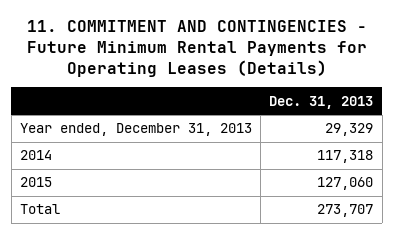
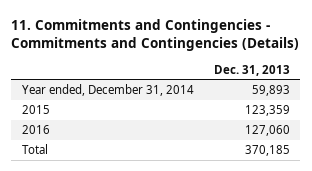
- 11. COMMITMENT AND CONTINGENCIES - Future Minimum Rental Payments for Operating Leases (Details)
+ 11. Commitments and Contingencies - Commitments and Contingencies (Details)
- Year ended, December 31, 2013 | 29,329
- 2014 | 117,318
- 2015 | 127,060
- Total | 273,707
+ Year ended, December 31, 2014 | 59,893
+ 2015 | 123,359
+ 2016 | 127,060
+ Total | 370,185

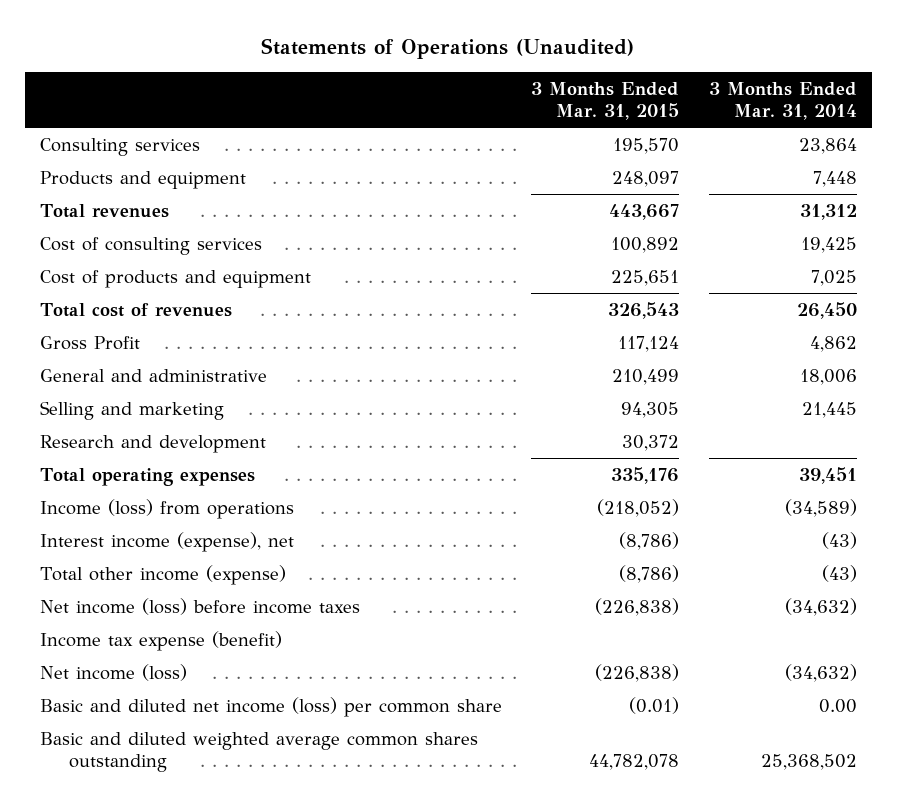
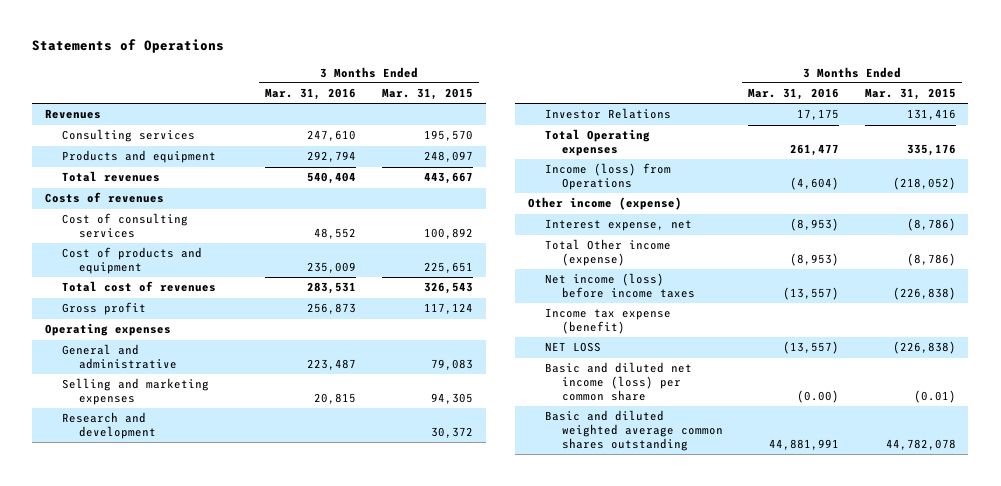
- Statements of Operations (Unaudited)
+ Statements of Operations
- | 3 Months Ended Mar. 31, 2015 | 3 Months Ended Mar. 31, 2014
+ | 3 Months Ended Mar. 31, 2016 | 3 Months Ended Mar. 31, 2015
+ Revenues
+ Costs of revenues
- Gross Profit | 117,124 | 4,862
- General and administrative | 210,499 | 18,006
- Selling and marketing | 94,305 | 21,445
+ Gross profit | 256,873 | 117,124
+ Operating expenses
+ General and administrative | 223,487 | 79,083
+ Selling and marketing expenses | 20,815 | 94,305
- Total operating expenses | 335,176 | 39,451
- Income (loss) from operations | (218,052) | (34,589)
- Interest income (expense), net | (8,786) | (43)
- Total other income (expense) | (8,786) | (43)
+ Investor Relations | 17,175 | 131,416
+ Total Operating expenses | 261,477 | 335,176
+ Income (loss) from Operations | (4,604) | (218,052)
+ Other income (expense)
+ Interest expense, net | (8,953) | (8,786)
+ Total Other income (expense) | (8,953) | (8,786)
- Net income (loss) | (226,838) | (34,632)
+ NET LOSS | (13,557) | (226,838)

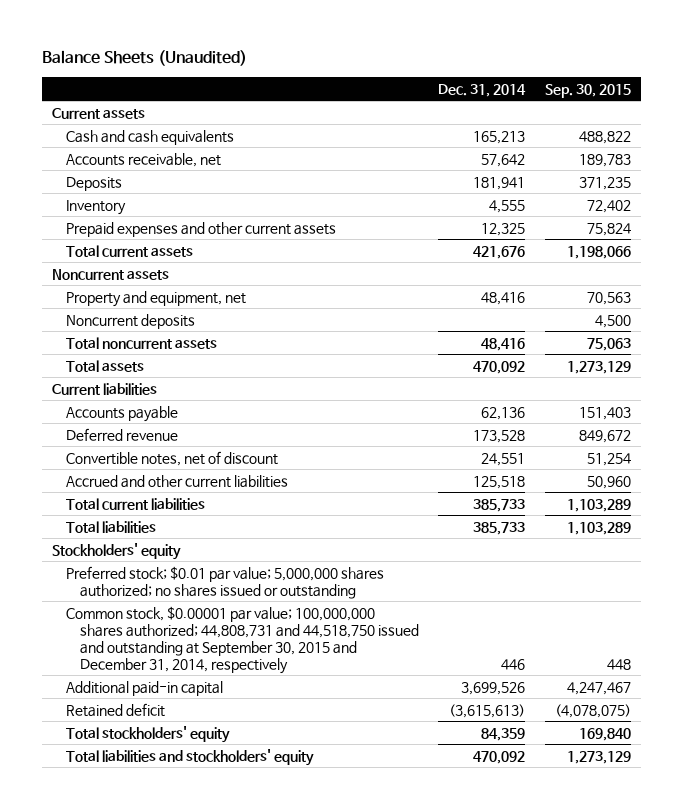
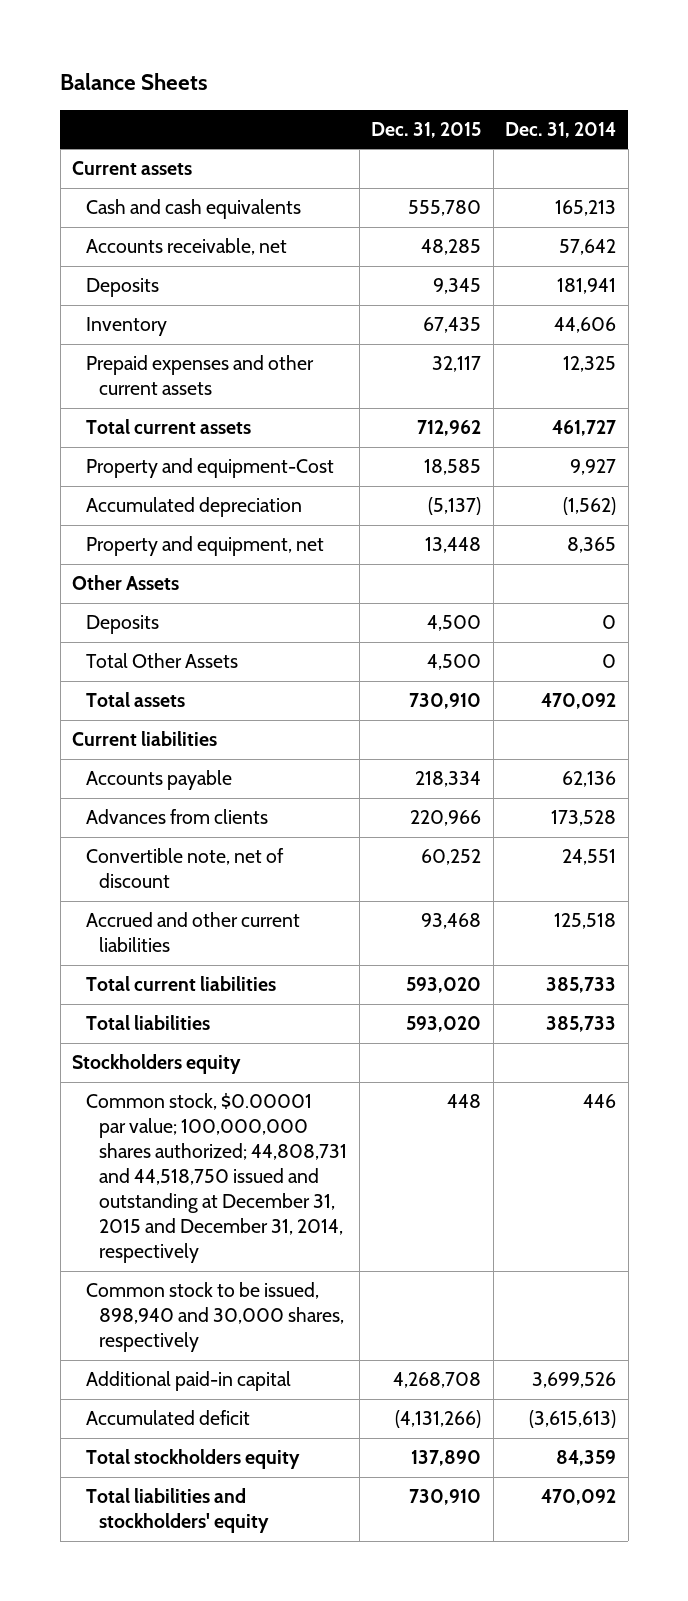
- Balance Sheets (Unaudited)
+ Balance Sheets
- | Dec. 31, 2014 | Sep. 30, 2015
+ | Dec. 31, 2015 | Dec. 31, 2014
- Inventory | 4,555 | 72,402
+ Inventory | 67,435 | 44,606
- Total current assets | 421,676 | 1,198,066
- Noncurrent assets
- Property and equipment, net | 48,416 | 70,563
- Noncurrent deposits | | 4,500
- Total noncurrent assets | 48,416 | 75,063
+ Total current assets | 712,962 | 461,727
+ Property and equipment-Cost | 18,585 | 9,927
+ Accumulated depreciation | (5,137) | (1,562)
+ Property and equipment, net | 13,448 | 8,365
+ Other Assets
+ Deposits | 4,500 | 0
+ Total Other Assets | 4,500 | 0
- Deferred revenue | 173,528 | 849,672
- Convertible notes, net of discount | 24,551 | 51,254
+ Advances from clients | 220,966 | 173,528
+ Convertible note, net of discount | 60,252 | 24,551
- Stockholders' equity
- Preferred stock; $0.01 par value; 5,000,000 shares authorized; no shares issued or outstanding
- Common stock, $0.00001 par value; 100,000,000 shares authorized; 44,808,731 and 44,518,750 issued and outstanding at September 30, 2015 and December 31, 2014, respectively | 446 | 448
+ Stockholders equity
+ Common stock, $0.00001 par value; 100,000,000 shares authorized; 44,808,731 and 44,518,750 issued and outstanding at December 31, 2015 and December 31, 2014, respectively | 448 | 446
+ Common stock to be issued, 898,940 and 30,000 shares, respectively
- Retained deficit | (3,615,613) | (4,078,075)
- Total stockholders' equity | 84,359 | 169,840
+ Accumulated deficit | (4,131,266) | (3,615,613)
+ Total stockholders equity | 137,890 | 84,359

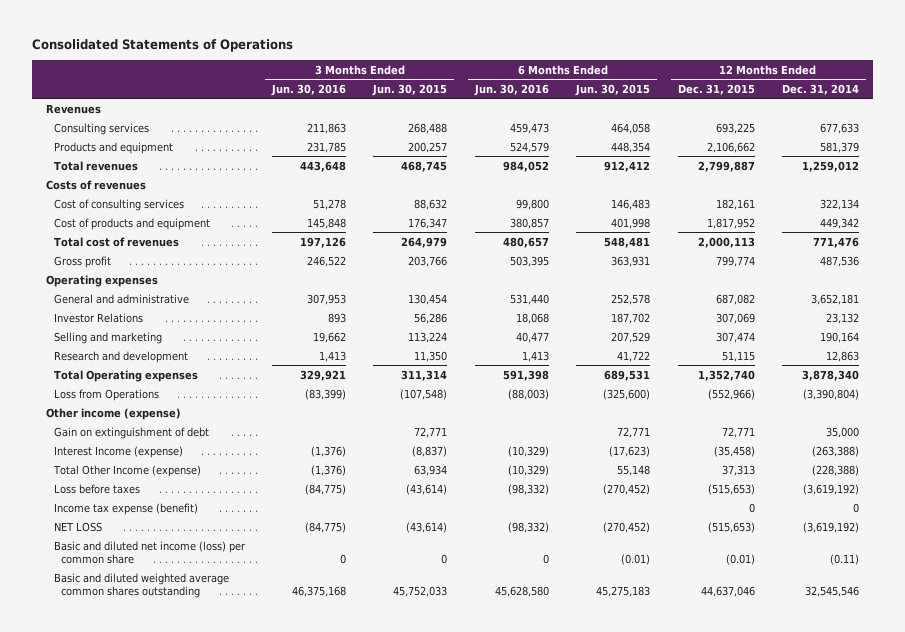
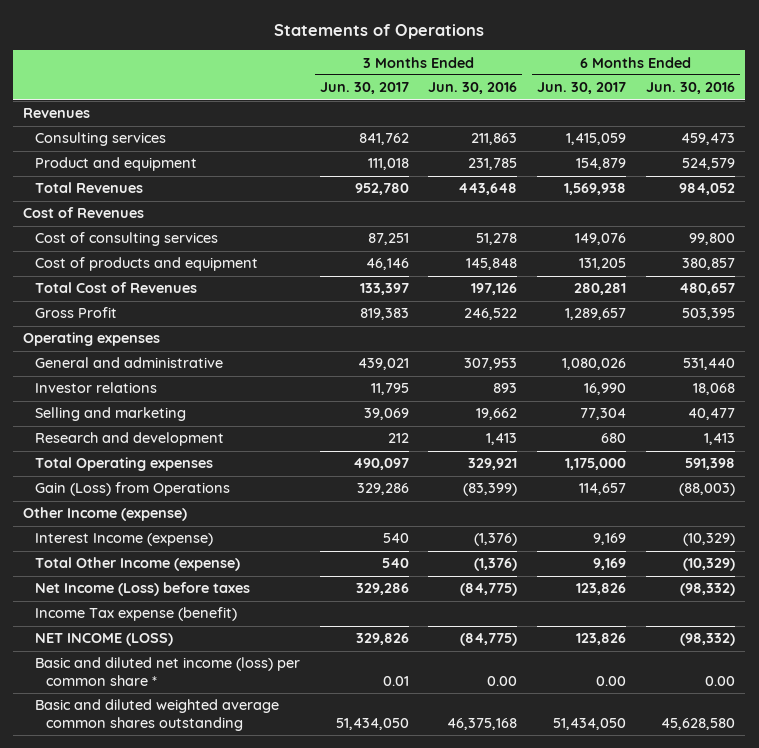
- Consolidated Statements of Operations
+ Statements of Operations
- | 3 Months Ended Jun. 30, 2016 | 3 Months Ended Jun. 30, 2015 | 6 Months Ended Jun. 30, 2016 | 6 Months Ended Jun. 30, 2015 | 12 Months Ended Dec. 31, 2015 | 12 Months Ended Dec. 31, 2014
+ | 3 Months Ended Jun. 30, 2017 | 3 Months Ended Jun. 30, 2016 | 6 Months Ended Jun. 30, 2017 | 6 Months Ended Jun. 30, 2016
- Products and equipment | 231,785 | 200,257 | 524,579 | 448,354 | 2,106,662 | 581,379
- Total revenues | 443,648 | 468,745 | 984,052 | 912,412 | 2,799,887 | 1,259,012
- Costs of revenues
+ Product and equipment | 111,018 | 231,785 | 154,879 | 524,579
+ Total Revenues | 952,780 | 443,648 | 1,569,938 | 984,052
+ Cost of Revenues
- Total cost of revenues | 197,126 | 264,979 | 480,657 | 548,481 | 2,000,113 | 771,476
- Gross profit | 246,522 | 203,766 | 503,395 | 363,931 | 799,774 | 487,536
+ Total Cost of Revenues | 133,397 | 197,126 | 280,281 | 480,657
+ Gross Profit | 819,383 | 246,522 | 1,289,657 | 503,395
- Investor Relations | 893 | 56,286 | 18,068 | 187,702 | 307,069 | 23,132
+ Investor relations | 11,795 | 893 | 16,990 | 18,068
- Loss from Operations | (83,399) | (107,548) | (88,003) | (325,600) | (552,966) | (3,390,804)
- Other income (expense)
- Gain on extinguishment of debt | | 72,771 | | 72,771 | 72,771 | 35,000
+ Gain (Loss) from Operations | 329,286 | (83,399) | 114,657 | (88,003)
+ Other Income (expense)
- Loss before taxes | (84,775) | (43,614) | (98,332) | (270,452) | (515,653) | (3,619,192)
- Income tax expense (benefit) | | | | | 0 | 0
- NET LOSS | (84,775) | (43,614) | (98,332) | (270,452) | (515,653) | (3,619,192)
- Basic and diluted net income (loss) per common share | 0 | 0 | 0 | (0.01) | (0.01) | (0.11)
+ Net Income (Loss) before taxes | 329,286 | (84,775) | 123,826 | (98,332)
+ Income Tax expense (benefit)
+ NET INCOME (LOSS) | 329,826 | (84,775) | 123,826 | (98,332)
+ Basic and diluted net income (loss) per common share * | 0.01 | 0.00 | 0.00 | 0.00

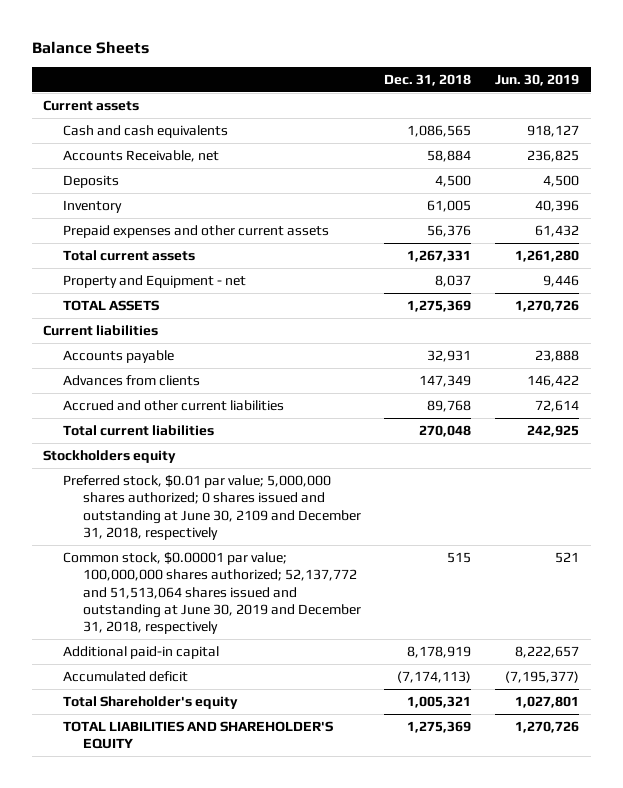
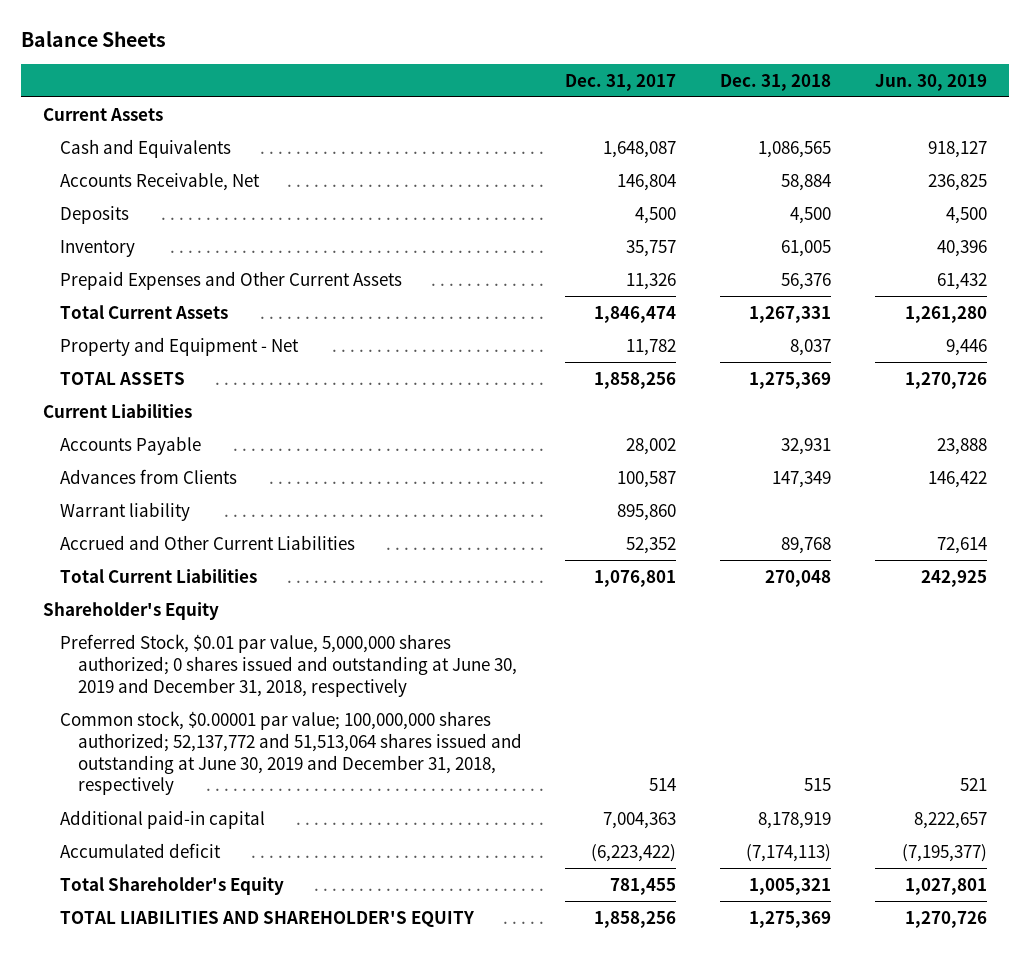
- | Dec. 31, 2018 | Jun. 30, 2019
+ | Dec. 31, 2017 | Dec. 31, 2018 | Jun. 30, 2019
- Current assets
- Cash and cash equivalents | 1,086,565 | 918,127
- Accounts Receivable, net | 58,884 | 236,825
+ Current Assets
+ Cash and Equivalents | 1,648,087 | 1,086,565 | 918,127
+ Accounts Receivable, Net | 146,804 | 58,884 | 236,825
- Prepaid expenses and other current assets | 56,376 | 61,432
- Total current assets | 1,267,331 | 1,261,280
- Property and Equipment - net | 8,037 | 9,446
+ Prepaid Expenses and Other Current Assets | 11,326 | 56,376 | 61,432
+ Total Current Assets | 1,846,474 | 1,267,331 | 1,261,280
+ Property and Equipment - Net | 11,782 | 8,037 | 9,446
- Current liabilities
- Accounts payable | 32,931 | 23,888
- Advances from clients | 147,349 | 146,422
- Accrued and other current liabilities | 89,768 | 72,614
- Total current liabilities | 270,048 | 242,925
- Stockholders equity
- Preferred stock, $0.01 par value; 5,000,000 shares authorized; 0 shares issued and outstanding at June 30, 2109 and December 31, 2018, respectively
+ Current Liabilities
+ Accounts Payable | 28,002 | 32,931 | 23,888
+ Advances from Clients | 100,587 | 147,349 | 146,422
+ Warrant liability | 895,860 | |
+ Accrued and Other Current Liabilities | 52,352 | 89,768 | 72,614
+ Total Current Liabilities | 1,076,801 | 270,048 | 242,925
+ Shareholder's Equity
+ Preferred Stock, $0.01 par value, 5,000,000 shares authorized; 0 shares issued and outstanding at June 30, 2019 and December 31, 2018, respectively
- Total Shareholder's equity | 1,005,321 | 1,027,801
+ Total Shareholder's Equity | 781,455 | 1,005,321 | 1,027,801

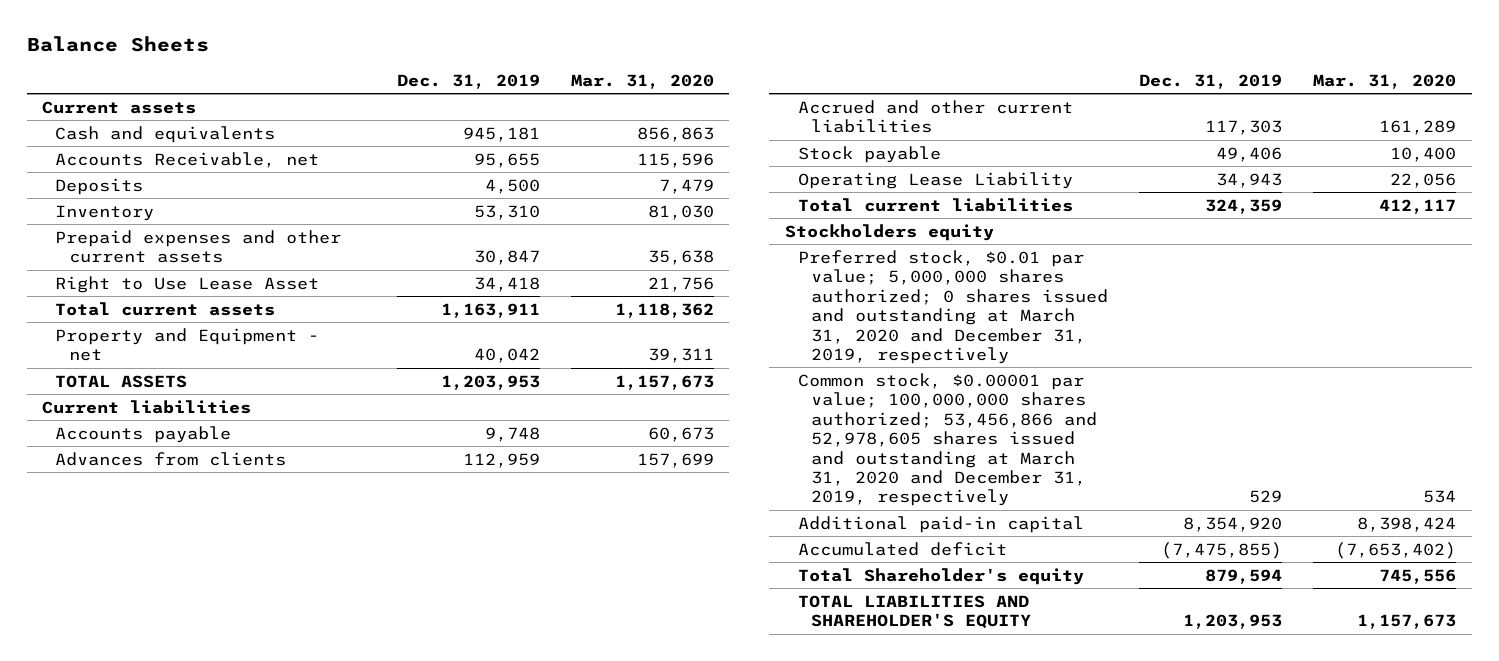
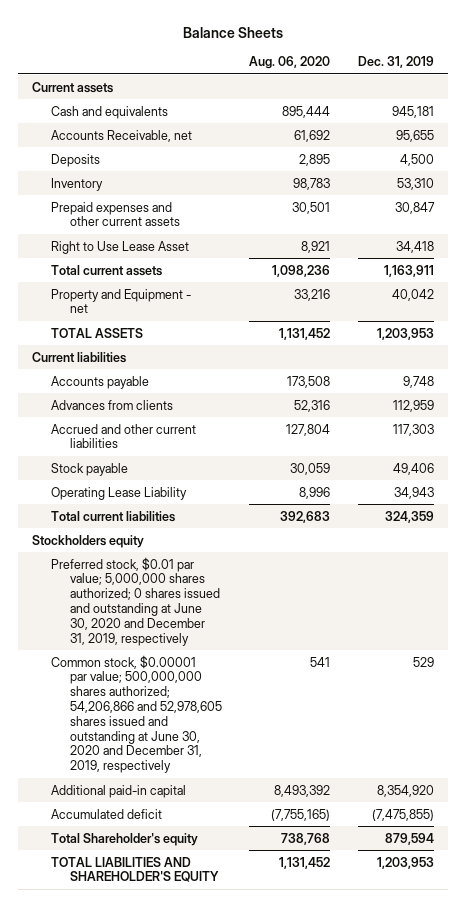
- | Dec. 31, 2019 | Mar. 31, 2020
+ | Aug. 06, 2020 | Dec. 31, 2019
- Preferred stock, $0.01 par value; 5,000,000 shares authorized; 0 shares issued and outstanding at March 31, 2020 and December 31, 2019, respectively
- Common stock, $0.00001 par value; 100,000,000 shares authorized; 53,456,866 and 52,978,605 shares issued and outstanding at March 31, 2020 and December 31, 2019, respectively | 529 | 534
+ Preferred stock, $0.01 par value; 5,000,000 shares authorized; 0 shares issued and outstanding at June 30, 2020 and December 31, 2019, respectively
+ Common stock, $0.00001 par value; 500,000,000 shares authorized; 54,206,866 and 52,978,605 shares issued and outstanding at June 30, 2020 and December 31, 2019, respectively | 541 | 529

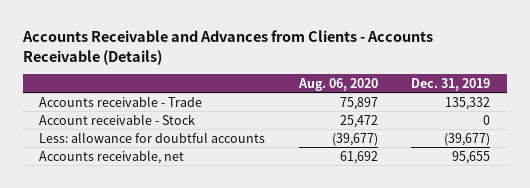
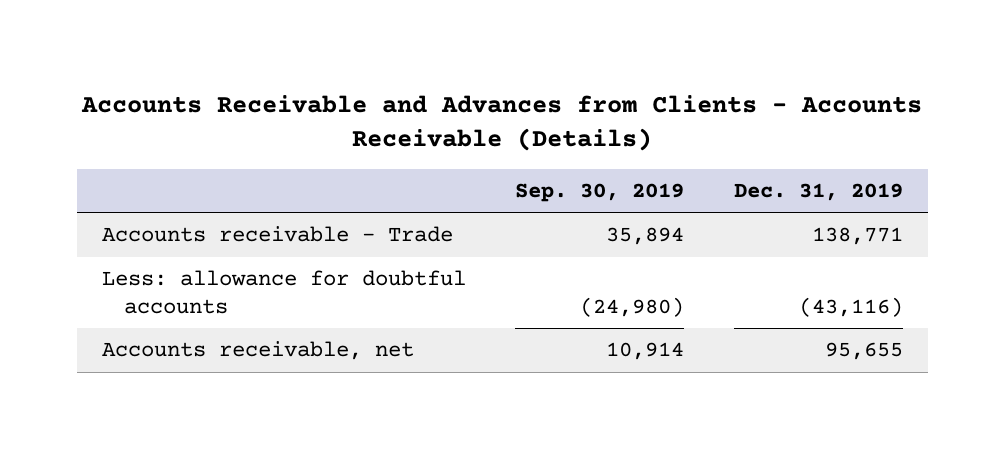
- | Aug. 06, 2020 | Dec. 31, 2019
+ | Sep. 30, 2019 | Dec. 31, 2019
- Accounts receivable - Trade | 75,897 | 135,332
- Account receivable - Stock | 25,472 | 0
- Less: allowance for doubtful accounts | (39,677) | (39,677)
+ Accounts receivable - Trade | 35,894 | 138,771
+ Less: allowance for doubtful accounts | (24,980) | (43,116)

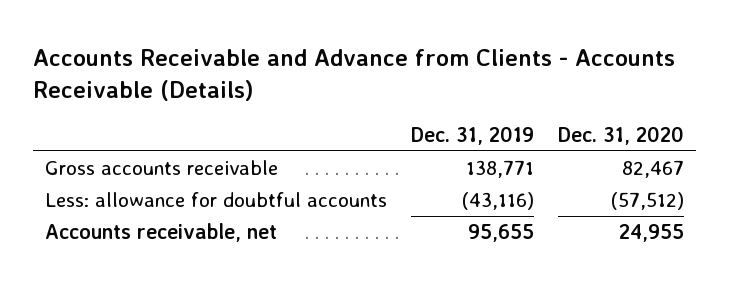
- Accounts Receivable and Advances from Clients - Accounts Receivable (Details)
+ Accounts Receivable and Advance from Clients - Accounts Receivable (Details)
- | Sep. 30, 2019 | Dec. 31, 2019
+ | Dec. 31, 2019 | Dec. 31, 2020
- Accounts receivable - Trade | 35,894 | 138,771
+ Gross accounts receivable | 138,771 | 82,467

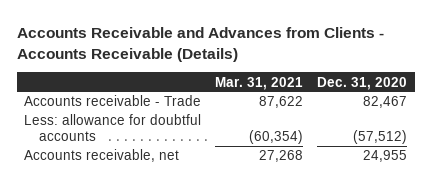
- Accounts Receivable and Advance from Clients - Accounts Receivable (Details)
+ Accounts Receivable and Advances from Clients - Accounts Receivable (Details)
- | Dec. 31, 2019 | Dec. 31, 2020
+ | Mar. 31, 2021 | Dec. 31, 2020
- Gross accounts receivable | 138,771 | 82,467
+ Accounts receivable - Trade | 87,622 | 82,467

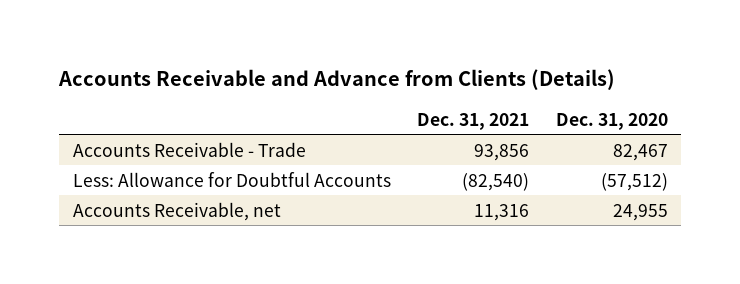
- Accounts Receivable and Advances from Clients - Accounts Receivable (Details)
+ Accounts Receivable and Advance from Clients (Details)
- | Mar. 31, 2021 | Dec. 31, 2020
+ | Dec. 31, 2021 | Dec. 31, 2020
- Accounts receivable - Trade | 87,622 | 82,467
- Less: allowance for doubtful accounts | (60,354) | (57,512)
- Accounts receivable, net | 27,268 | 24,955
+ Accounts Receivable - Trade | 93,856 | 82,467
+ Less: Allowance for Doubtful Accounts | (82,540) | (57,512)
+ Accounts Receivable, net | 11,316 | 24,955

